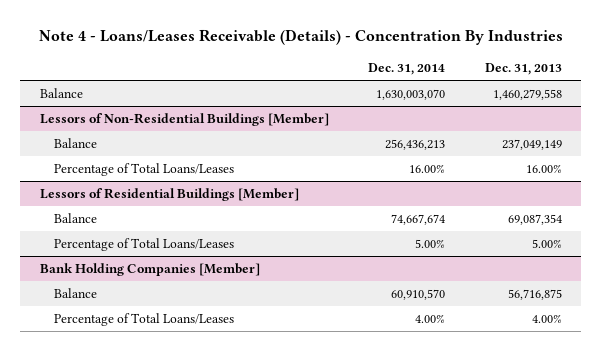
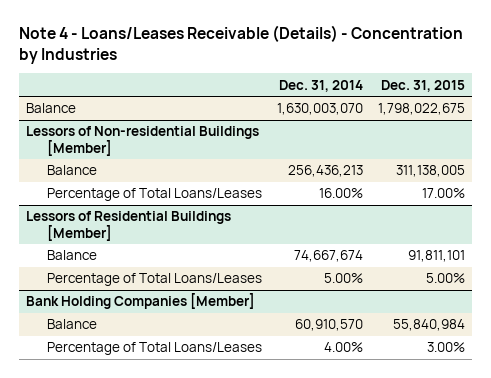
- Note 4 - Loans/Leases Receivable (Details) - Concentration By Industries
+ Note 4 - Loans/Leases Receivable (Details) - Concentration by Industries
- | Dec. 31, 2014 | Dec. 31, 2013
+ | Dec. 31, 2014 | Dec. 31, 2015
- Lessors of Non-Residential Buildings [Member]
+ Lessors of Non-residential Buildings [Member]

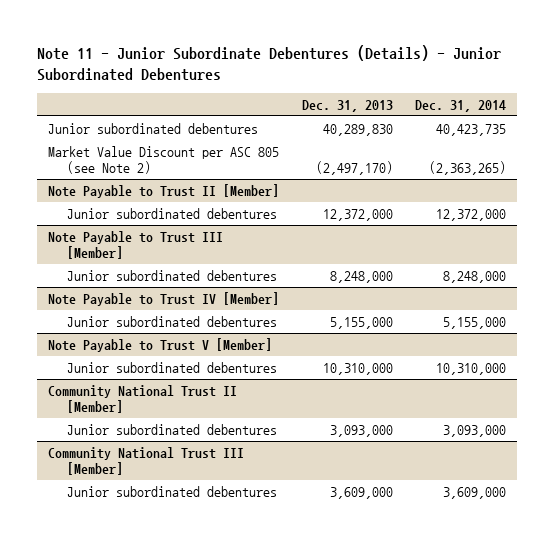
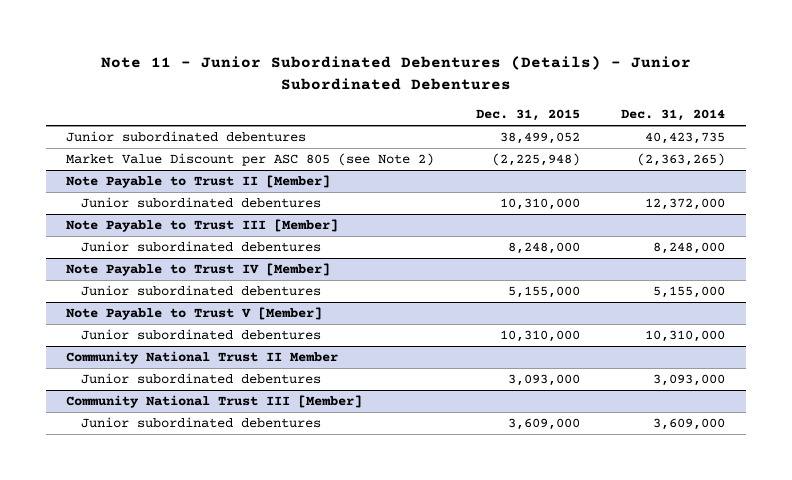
- Note 11 - Junior Subordinate Debentures (Details) - Junior Subordinated Debentures
+ Note 11 - Junior Subordinated Debentures (Details) - Junior Subordinated Debentures
- | Dec. 31, 2013 | Dec. 31, 2014
+ | Dec. 31, 2015 | Dec. 31, 2014
- Community National Trust II [Member]
+ Community National Trust II Member

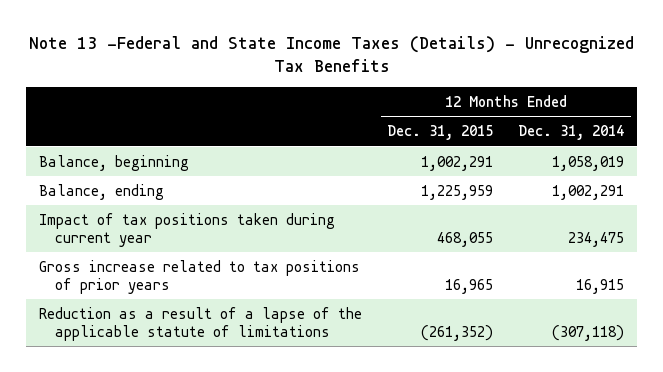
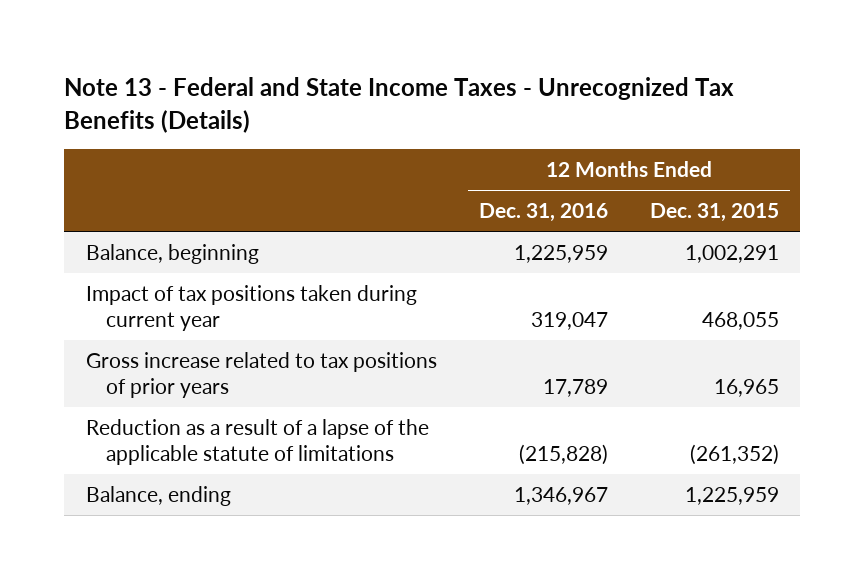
- Note 13 -Federal and State Income Taxes (Details) - Unrecognized Tax Benefits
+ Note 13 - Federal and State Income Taxes - Unrecognized Tax Benefits (Details)
- | 12 Months Ended Dec. 31, 2015 | 12 Months Ended Dec. 31, 2014
+ | 12 Months Ended Dec. 31, 2016 | 12 Months Ended Dec. 31, 2015
moved down: Balance, ending | 1,346,967 | 1,225,959

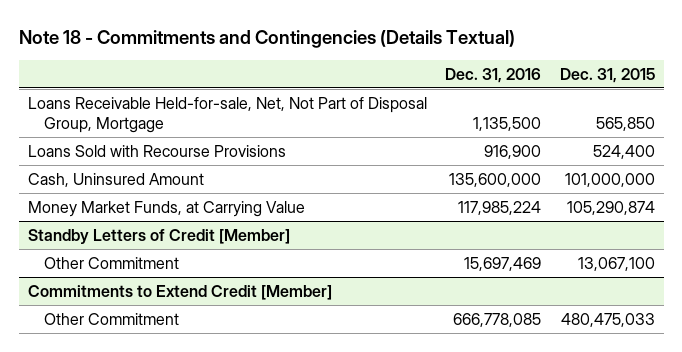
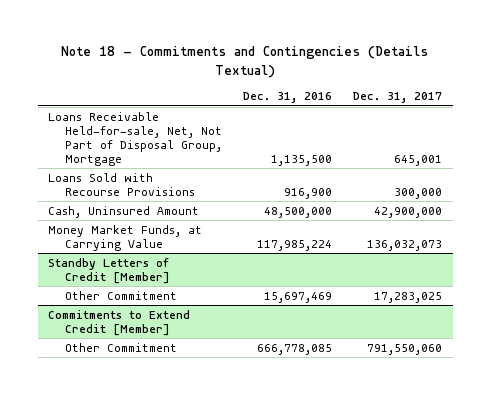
- | Dec. 31, 2016 | Dec. 31, 2015
+ | Dec. 31, 2016 | Dec. 31, 2017
- Cash, Uninsured Amount | 135,600,000 | 101,000,000
+ Cash, Uninsured Amount | 48,500,000 | 42,900,000

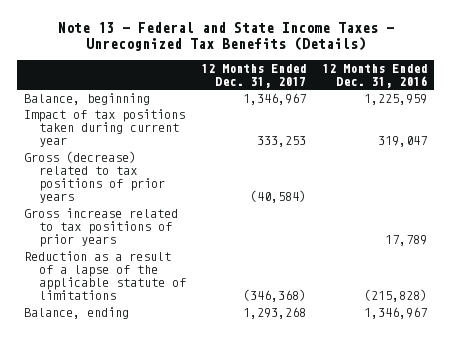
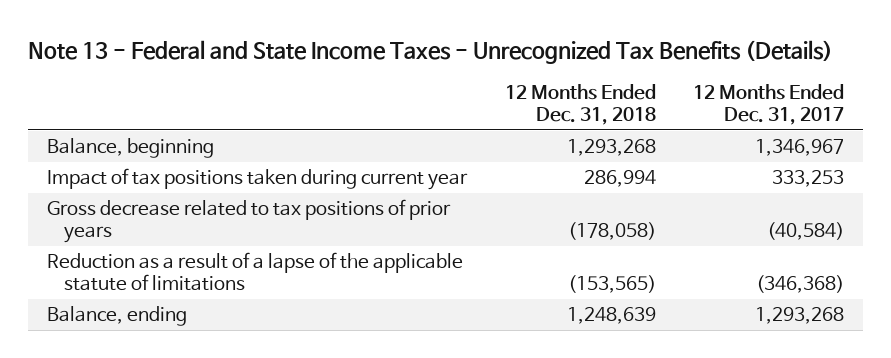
- | 12 Months Ended Dec. 31, 2017 | 12 Months Ended Dec. 31, 2016
+ | 12 Months Ended Dec. 31, 2018 | 12 Months Ended Dec. 31, 2017
- Gross (decrease) related to tax positions of prior years | (40,584) |
- Gross increase related to tax positions of prior years | | 17,789
+ Gross decrease related to tax positions of prior years | (178,058) | (40,584)

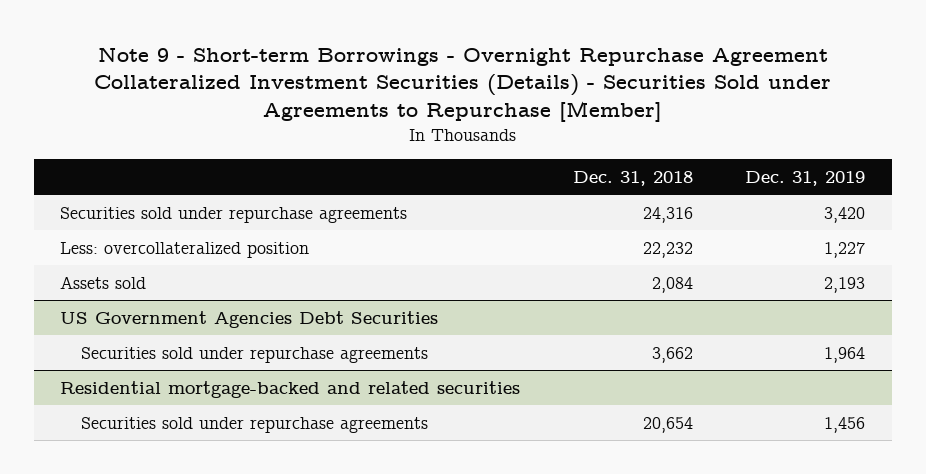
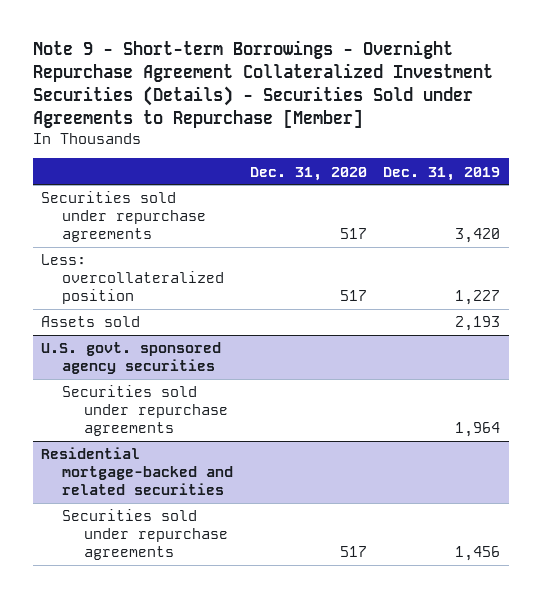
- | Dec. 31, 2018 | Dec. 31, 2019
+ | Dec. 31, 2020 | Dec. 31, 2019
- US Government Agencies Debt Securities
+ U.S. govt. sponsored agency securities

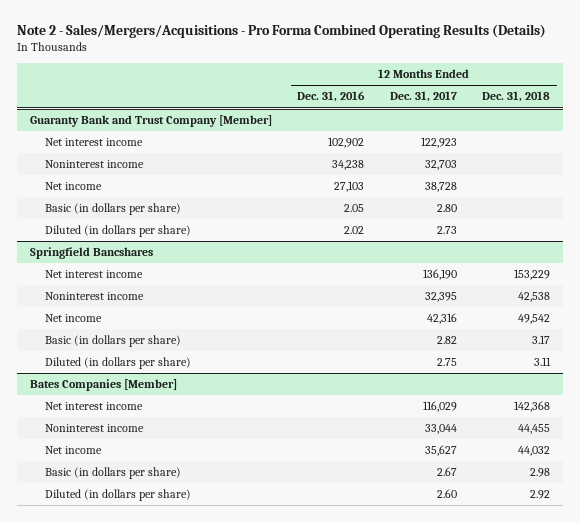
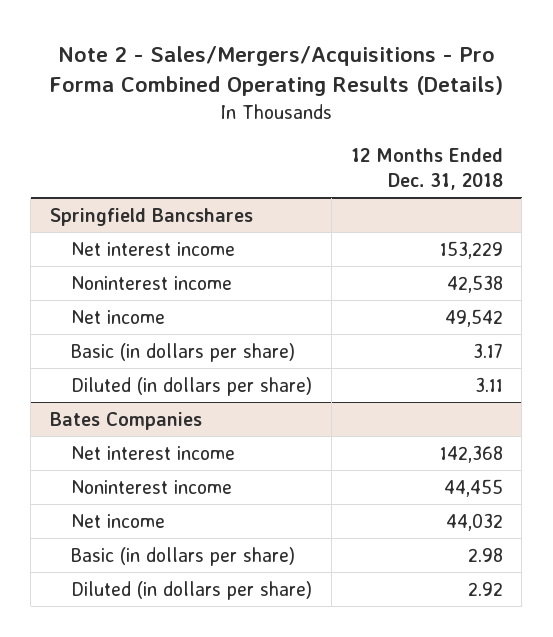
- | 12 Months Ended Dec. 31, 2016 | 12 Months Ended Dec. 31, 2017 | 12 Months Ended Dec. 31, 2018
+ | 12 Months Ended Dec. 31, 2018
- Guaranty Bank and Trust Company [Member]
- Net interest income | 102,902 | 122,923 |
- Noninterest income | 34,238 | 32,703 |
- Net income | 27,103 | 38,728 |
- Basic (in dollars per share) | 2.05 | 2.80 |
- Diluted (in dollars per share) | 2.02 | 2.73 |
- Bates Companies [Member]
+ Bates Companies

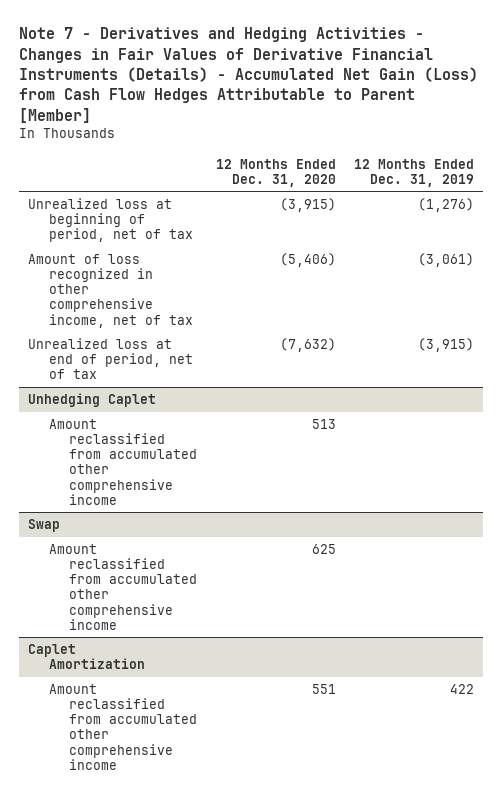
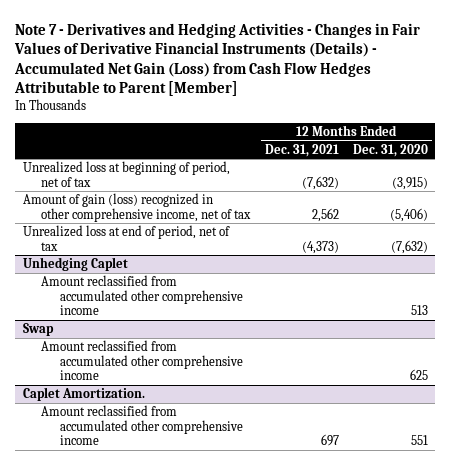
- | 12 Months Ended Dec. 31, 2020 | 12 Months Ended Dec. 31, 2019
+ | 12 Months Ended Dec. 31, 2021 | 12 Months Ended Dec. 31, 2020
- Amount of loss recognized in other comprehensive income, net of tax | (5,406) | (3,061)
+ Amount of gain (loss) recognized in other comprehensive income, net of tax | 2,562 | (5,406)
- Caplet Amortization
+ Caplet Amortization.

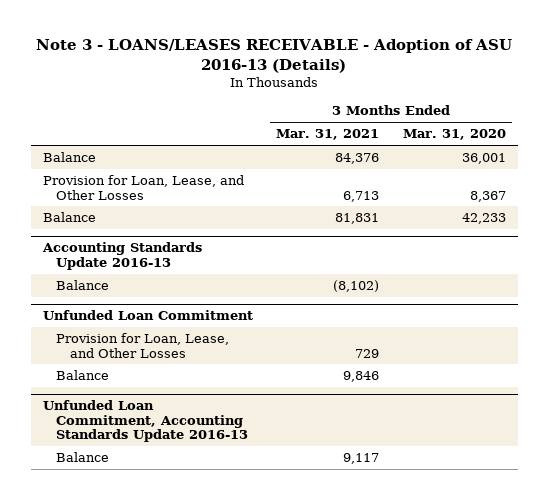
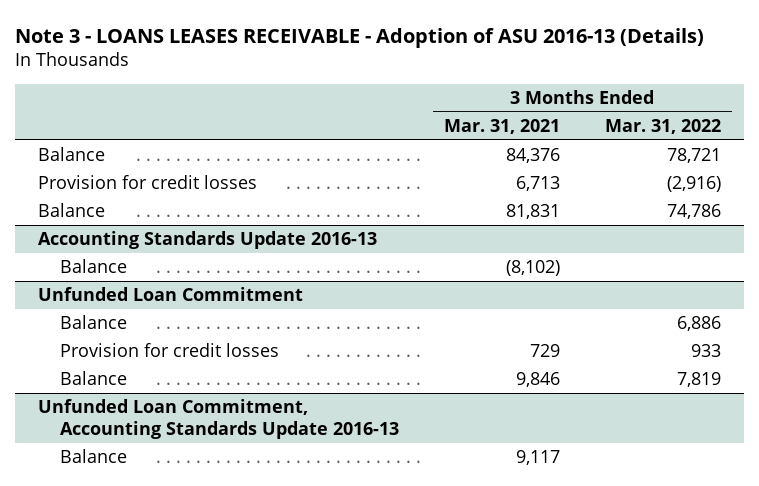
- Note 3 - LOANS/LEASES RECEIVABLE - Adoption of ASU 2016-13 (Details)
+ Note 3 - LOANS LEASES RECEIVABLE - Adoption of ASU 2016-13 (Details)
- | 3 Months Ended Mar. 31, 2021 | 3 Months Ended Mar. 31, 2020
+ | 3 Months Ended Mar. 31, 2021 | 3 Months Ended Mar. 31, 2022
- Provision for Loan, Lease, and Other Losses | 6,713 | 8,367
+ Provision for credit losses | 6,713 | (2,916)
@ Unfunded Loan Commitment
- Provision for Loan, Lease, and Other Losses | 729 |
+ Balance | | 6,886
+ Provision for credit losses | 729 | 933

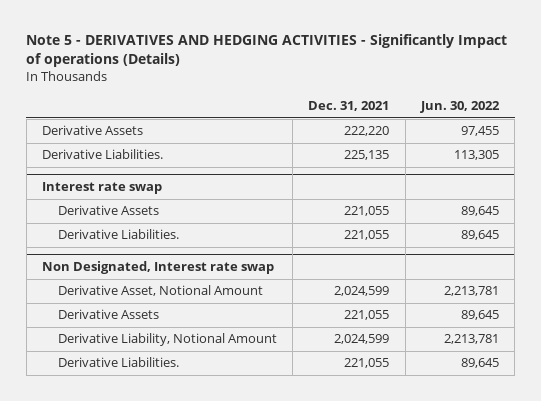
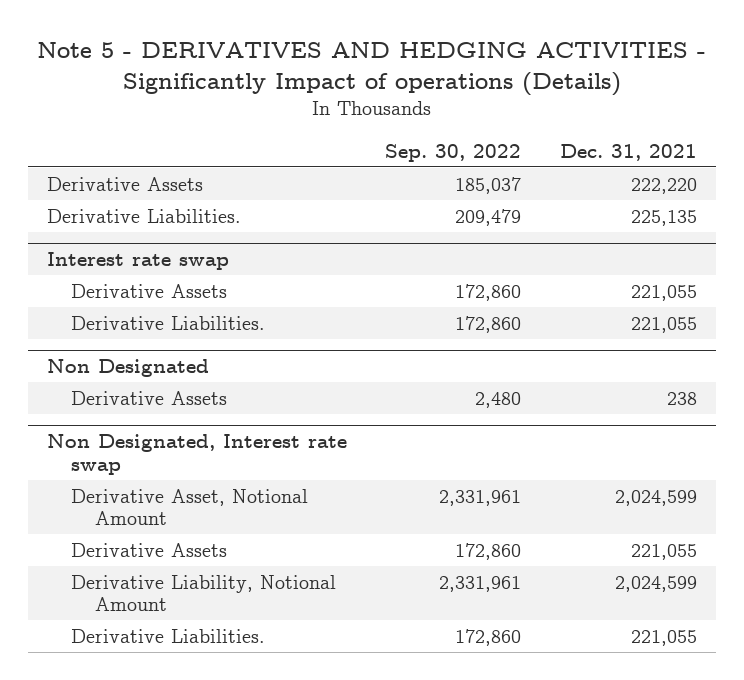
- | Dec. 31, 2021 | Jun. 30, 2022
+ | Sep. 30, 2022 | Dec. 31, 2021
+ Non Designated
+ Derivative Assets | 2,480 | 238

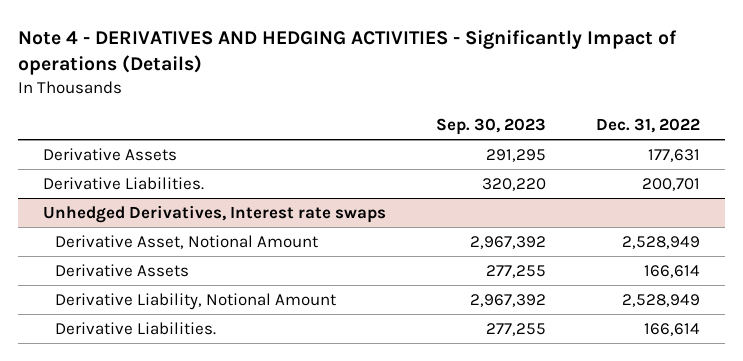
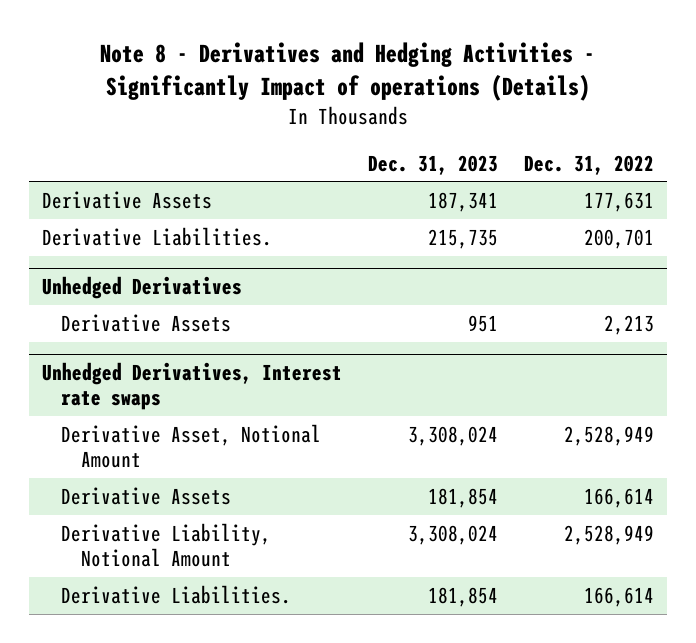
- Note 4 - DERIVATIVES AND HEDGING ACTIVITIES - Significantly Impact of operations (Details)
+ Note 8 - Derivatives and Hedging Activities - Significantly Impact of operations (Details)
- | Sep. 30, 2023 | Dec. 31, 2022
+ | Dec. 31, 2023 | Dec. 31, 2022
+ Unhedged Derivatives
+ Derivative Assets | 951 | 2,213

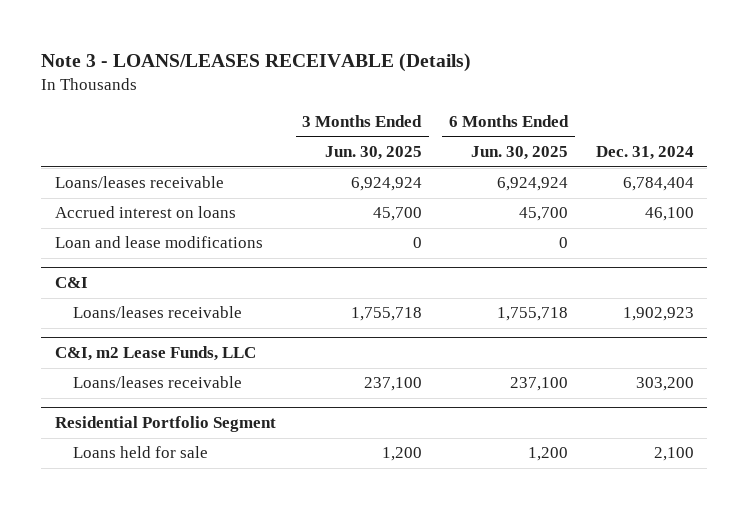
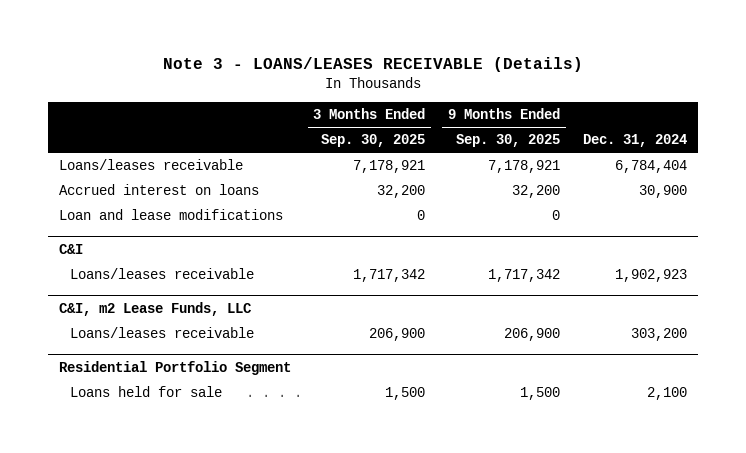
- | 3 Months Ended Jun. 30, 2025 | 6 Months Ended Jun. 30, 2025 | Dec. 31, 2024
+ | 3 Months Ended Sep. 30, 2025 | 9 Months Ended Sep. 30, 2025 | Dec. 31, 2024
- Accrued interest on loans | 45,700 | 45,700 | 46,100
+ Accrued interest on loans | 32,200 | 32,200 | 30,900

